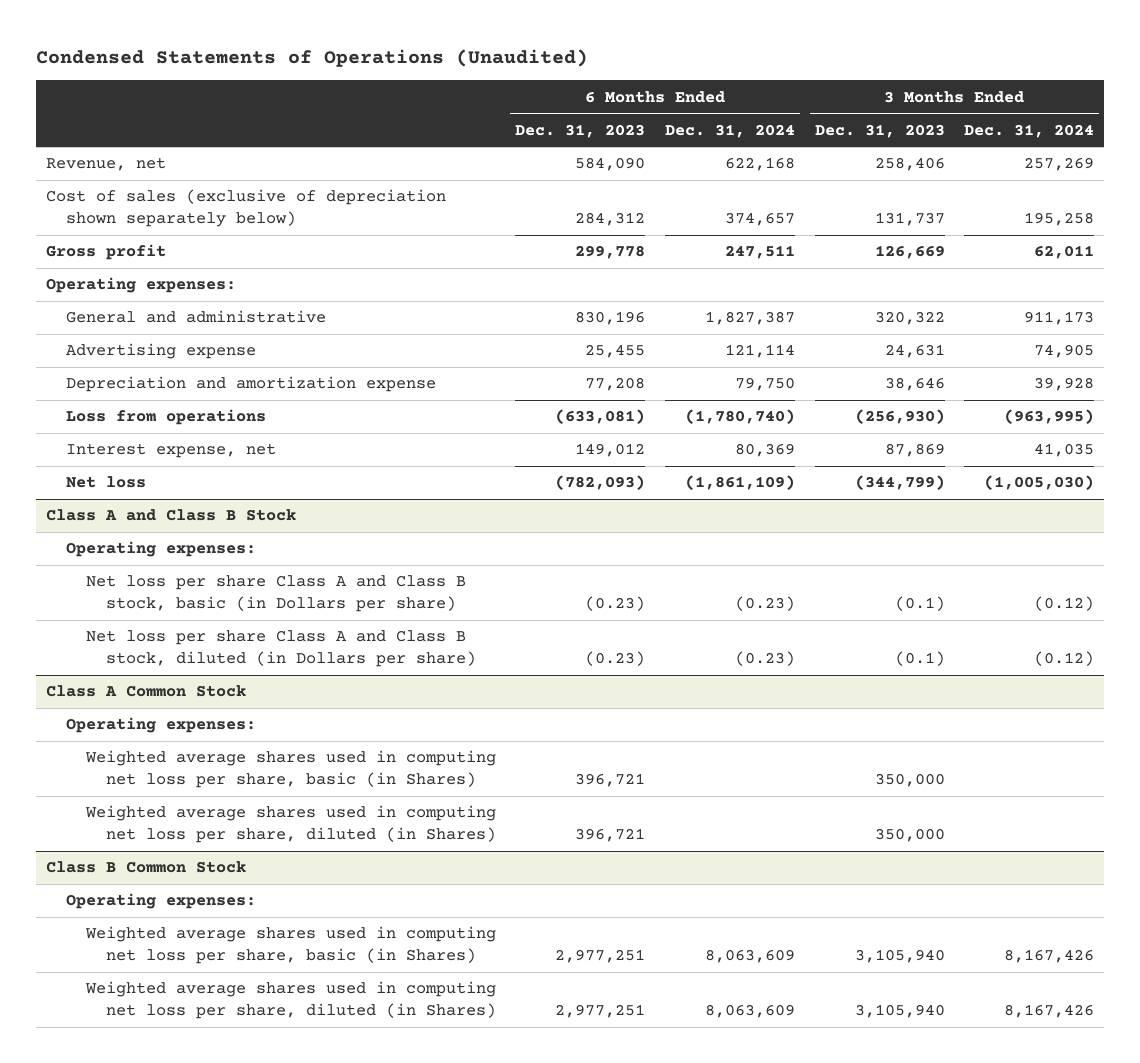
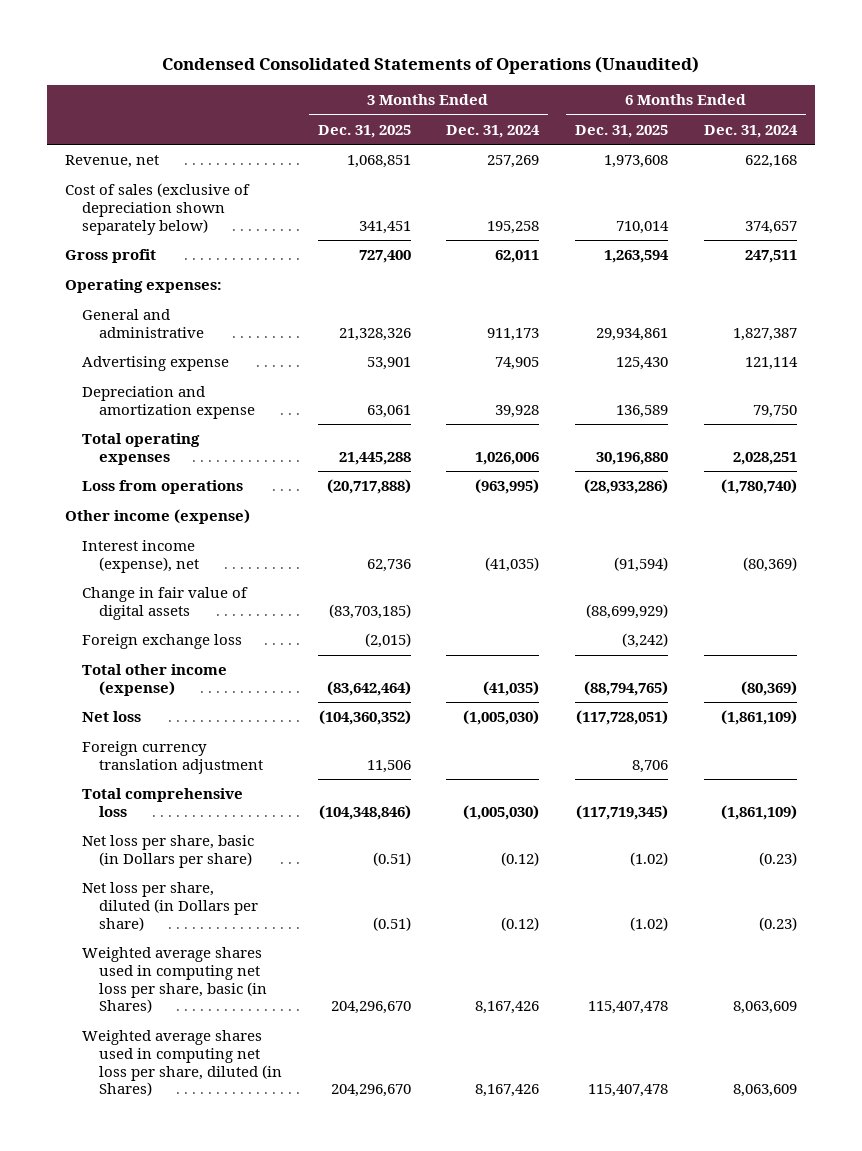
- Condensed Statements of Operations (Unaudited)
+ Condensed Consolidated Statements of Operations (Unaudited)
- | 6 Months Ended Dec. 31, 2023 | 6 Months Ended Dec. 31, 2024 | 3 Months Ended Dec. 31, 2023 | 3 Months Ended Dec. 31, 2024
+ | 3 Months Ended Dec. 31, 2025 | 3 Months Ended Dec. 31, 2024 | 6 Months Ended Dec. 31, 2025 | 6 Months Ended Dec. 31, 2024
+ Total operating expenses | 21,445,288 | 1,026,006 | 30,196,880 | 2,028,251
- Interest expense, net | 149,012 | 80,369 | 87,869 | 41,035
+ Other income (expense)
+ Interest income (expense), net | 62,736 | (41,035) | (91,594) | (80,369)
+ Change in fair value of digital assets | (83,703,185) | | (88,699,929) |
+ Foreign exchange loss | (2,015) | | (3,242) |
+ Total other income (expense) | (83,642,464) | (41,035) | (88,794,765) | (80,369)
- Class A and Class B Stock
- Operating expenses:
- Net loss per share Class A and Class B stock, basic (in Dollars per share) | (0.23) | (0.23) | (0.1) | (0.12)
- Net loss per share Class A and Class B stock, diluted (in Dollars per share) | (0.23) | (0.23) | (0.1) | (0.12)
- Class A Common Stock
- Operating expenses:
- Weighted average shares used in computing net loss per share, basic (in Shares) | 396,721 | | 350,000 |
- Weighted average shares used in computing net loss per share, diluted (in Shares) | 396,721 | | 350,000 |
- Class B Common Stock
- Operating expenses:
+ Foreign currency translation adjustment | 11,506 | | 8,706 |
+ Total comprehensive loss | (104,348,846) | (1,005,030) | (117,719,345) | (1,861,109)
+ Net loss per share, basic (in Dollars per share) | (0.51) | (0.12) | (1.02) | (0.23)
+ Net loss per share, diluted (in Dollars per share) | (0.51) | (0.12) | (1.02) | (0.23)

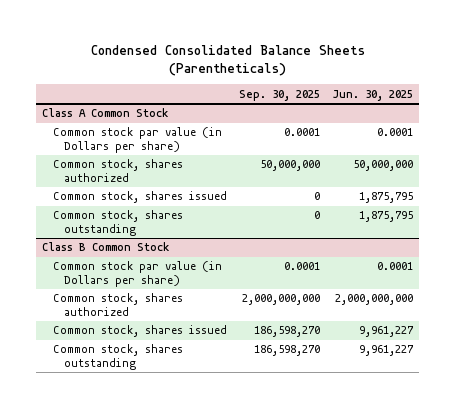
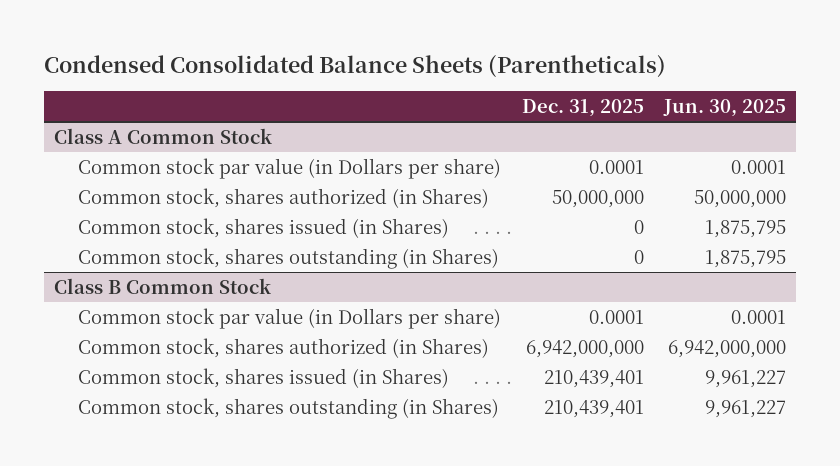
- | Sep. 30, 2025 | Jun. 30, 2025
+ | Dec. 31, 2025 | Jun. 30, 2025
@ Class A Common Stock
- Common stock, shares authorized | 50,000,000 | 50,000,000
- Common stock, shares issued | 0 | 1,875,795
- Common stock, shares outstanding | 0 | 1,875,795
+ Common stock, shares authorized (in Shares) | 50,000,000 | 50,000,000
+ Common stock, shares issued (in Shares) | 0 | 1,875,795
+ Common stock, shares outstanding (in Shares) | 0 | 1,875,795
@ Class B Common Stock
- Common stock, shares authorized | 2,000,000,000 | 2,000,000,000
- Common stock, shares issued | 186,598,270 | 9,961,227
- Common stock, shares outstanding | 186,598,270 | 9,961,227
+ Common stock, shares authorized (in Shares) | 6,942,000,000 | 6,942,000,000
+ Common stock, shares issued (in Shares) | 210,439,401 | 9,961,227
+ Common stock, shares outstanding (in Shares) | 210,439,401 | 9,961,227

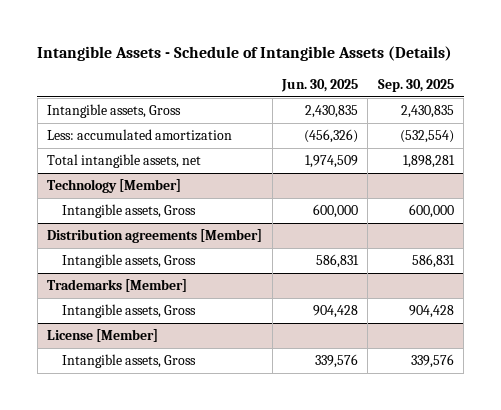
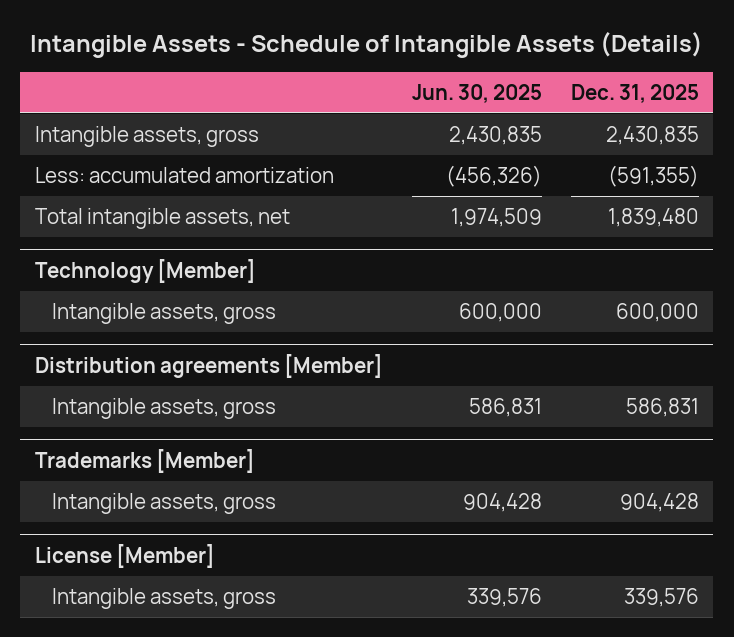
- | Jun. 30, 2025 | Sep. 30, 2025
+ | Jun. 30, 2025 | Dec. 31, 2025
- Intangible assets, Gross | 2,430,835 | 2,430,835
+ Intangible assets, gross | 2,430,835 | 2,430,835
@ Technology [Member]
- Intangible assets, Gross | 600,000 | 600,000
+ Intangible assets, gross | 600,000 | 600,000
@ Distribution agreements [Member]
- Intangible assets, Gross | 586,831 | 586,831
+ Intangible assets, gross | 586,831 | 586,831
@ Trademarks [Member]
- Intangible assets, Gross | 904,428 | 904,428
+ Intangible assets, gross | 904,428 | 904,428
@ License [Member]
- Intangible assets, Gross | 339,576 | 339,576
+ Intangible assets, gross | 339,576 | 339,576

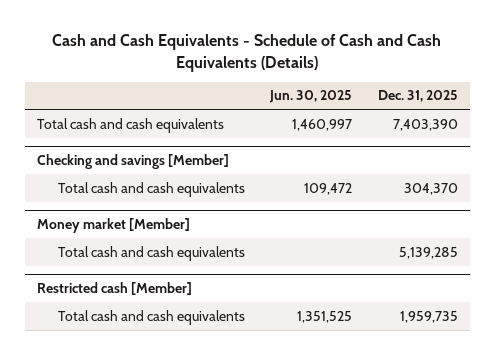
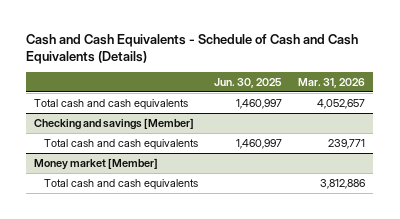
- | Jun. 30, 2025 | Dec. 31, 2025
+ | Jun. 30, 2025 | Mar. 31, 2026
@ Checking and savings [Member]
- Total cash and cash equivalents | 109,472 | 304,370
+ Total cash and cash equivalents | 1,460,997 | 239,771
- Restricted cash [Member]
- Total cash and cash equivalents | 1,351,525 | 1,959,735

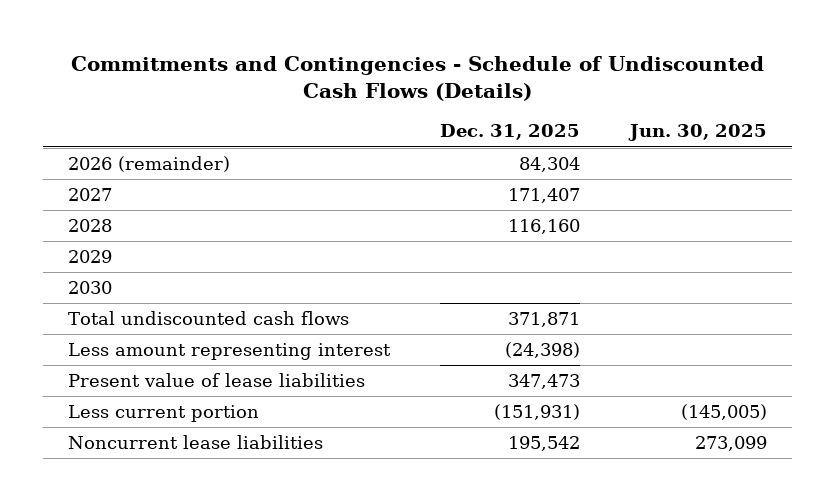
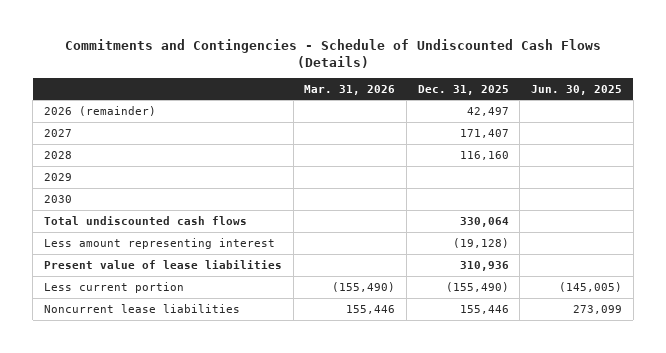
- | Dec. 31, 2025 | Jun. 30, 2025
+ | Mar. 31, 2026 | Dec. 31, 2025 | Jun. 30, 2025
- 2026 (remainder) | 84,304 |
+ 2026 (remainder) | | 42,497 |
- Total undiscounted cash flows | 371,871 |
- Less amount representing interest | (24,398) |
- Present value of lease liabilities | 347,473 |
- Less current portion | (151,931) | (145,005)
- Noncurrent lease liabilities | 195,542 | 273,099
+ Total undiscounted cash flows | | 330,064 |
+ Less amount representing interest | | (19,128) |
+ Present value of lease liabilities | | 310,936 |
+ Less current portion | (155,490) | (155,490) | (145,005)
+ Noncurrent lease liabilities | 155,446 | 155,446 | 273,099

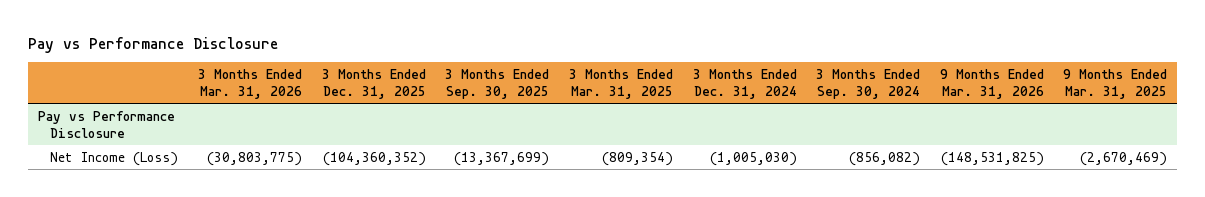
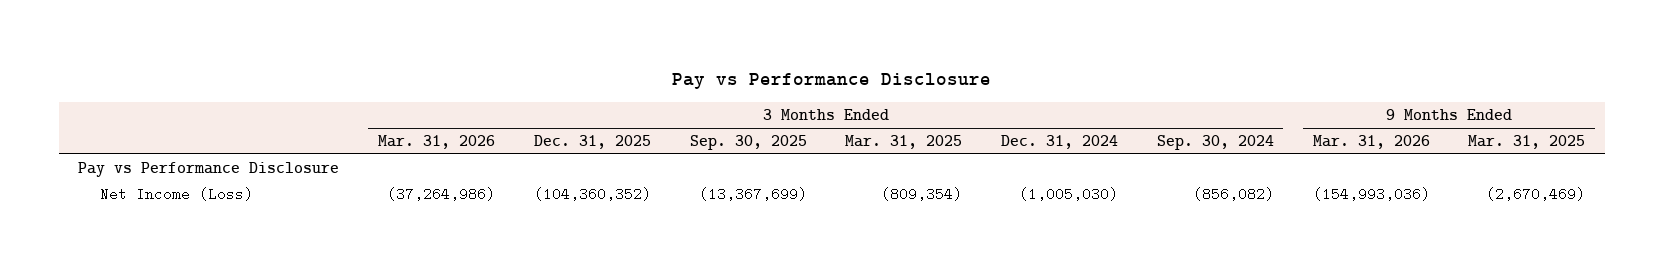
- Net Income (Loss) | (30,803,775) | (104,360,352) | (13,367,699) | (809,354) | (1,005,030) | (856,082) | (148,531,825) | (2,670,469)
+ Net Income (Loss) | (37,264,986) | (104,360,352) | (13,367,699) | (809,354) | (1,005,030) | (856,082) | (154,993,036) | (2,670,469)

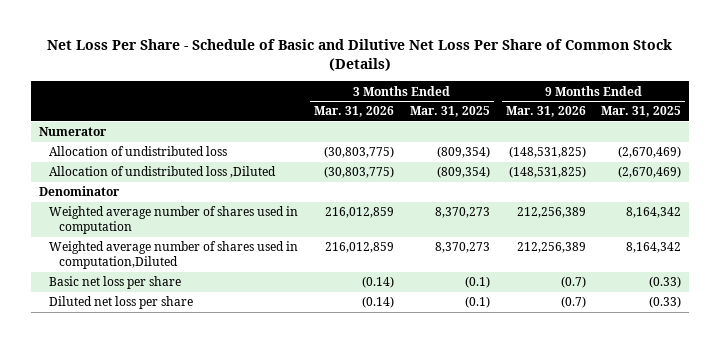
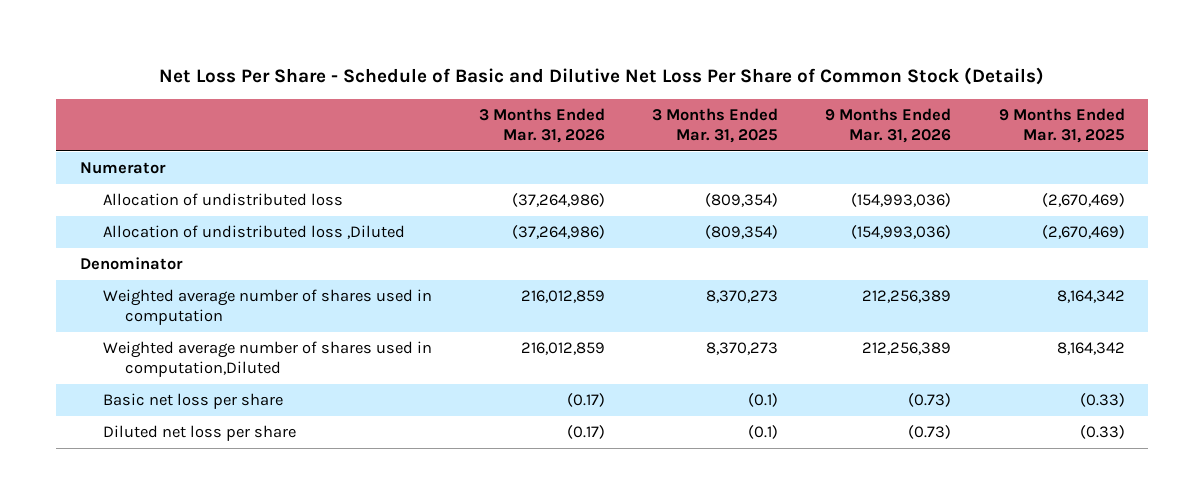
- Allocation of undistributed loss | (30,803,775) | (809,354) | (148,531,825) | (2,670,469)
- Allocation of undistributed loss ,Diluted | (30,803,775) | (809,354) | (148,531,825) | (2,670,469)
+ Allocation of undistributed loss | (37,264,986) | (809,354) | (154,993,036) | (2,670,469)
+ Allocation of undistributed loss ,Diluted | (37,264,986) | (809,354) | (154,993,036) | (2,670,469)
- Basic net loss per share | (0.14) | (0.1) | (0.7) | (0.33)
- Diluted net loss per share | (0.14) | (0.1) | (0.7) | (0.33)
+ Basic net loss per share | (0.17) | (0.1) | (0.73) | (0.33)
+ Diluted net loss per share | (0.17) | (0.1) | (0.73) | (0.33)

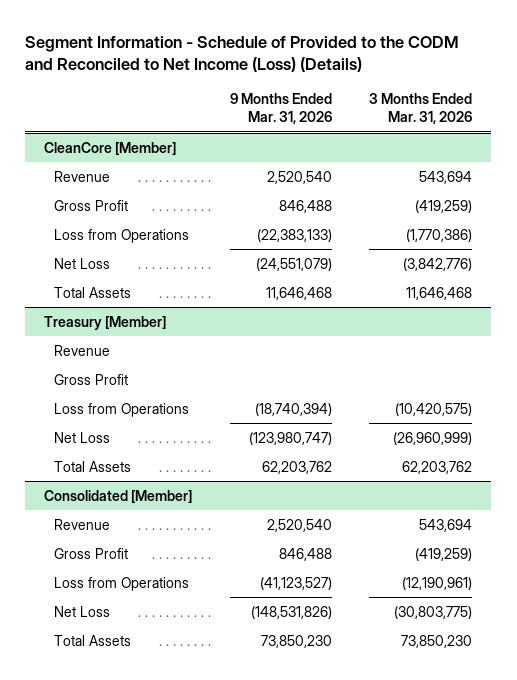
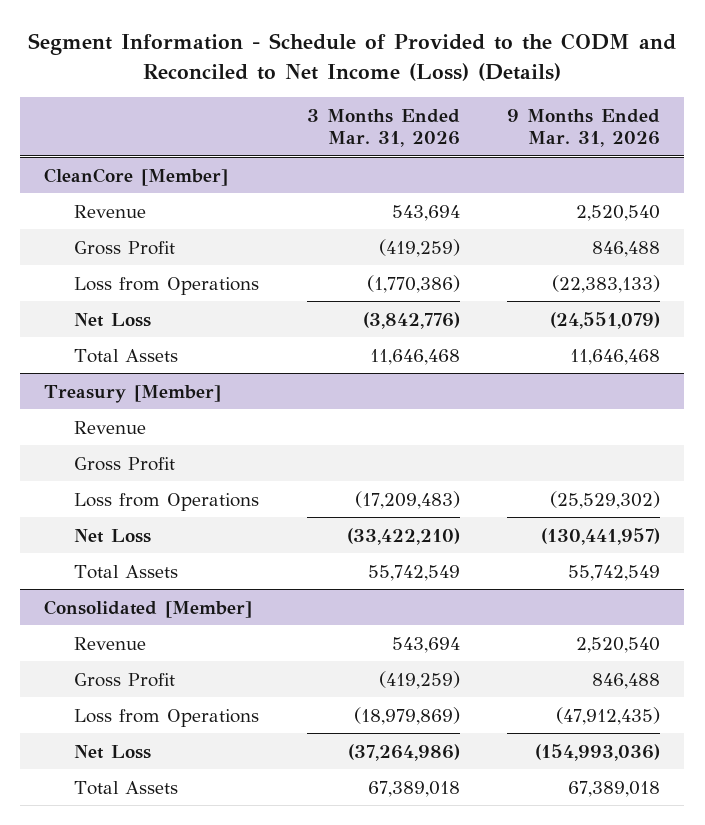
- | 9 Months Ended Mar. 31, 2026 | 3 Months Ended Mar. 31, 2026
+ | 3 Months Ended Mar. 31, 2026 | 9 Months Ended Mar. 31, 2026
@ Treasury [Member]
- Loss from Operations | (18,740,394) | (10,420,575)
- Net Loss | (123,980,747) | (26,960,999)
- Total Assets | 62,203,762 | 62,203,762
+ Loss from Operations | (17,209,483) | (25,529,302)
+ Net Loss | (33,422,210) | (130,441,957)
+ Total Assets | 55,742,549 | 55,742,549
@ Consolidated [Member]
- Loss from Operations | (41,123,527) | (12,190,961)
- Net Loss | (148,531,826) | (30,803,775)
- Total Assets | 73,850,230 | 73,850,230
+ Loss from Operations | (18,979,869) | (47,912,435)
+ Net Loss | (37,264,986) | (154,993,036)
+ Total Assets | 67,389,018 | 67,389,018

